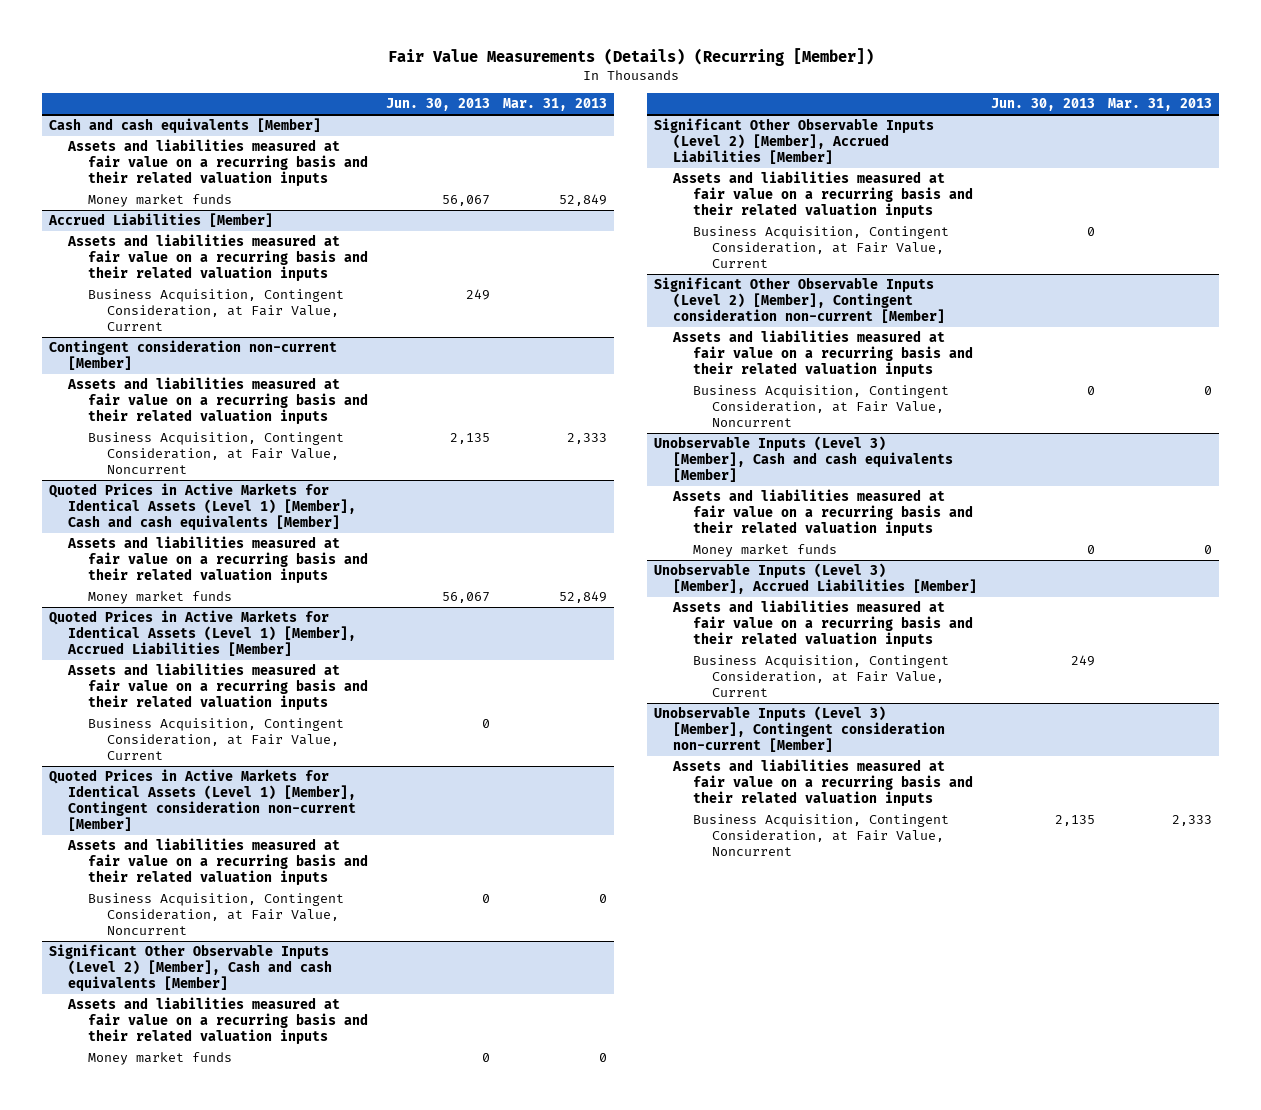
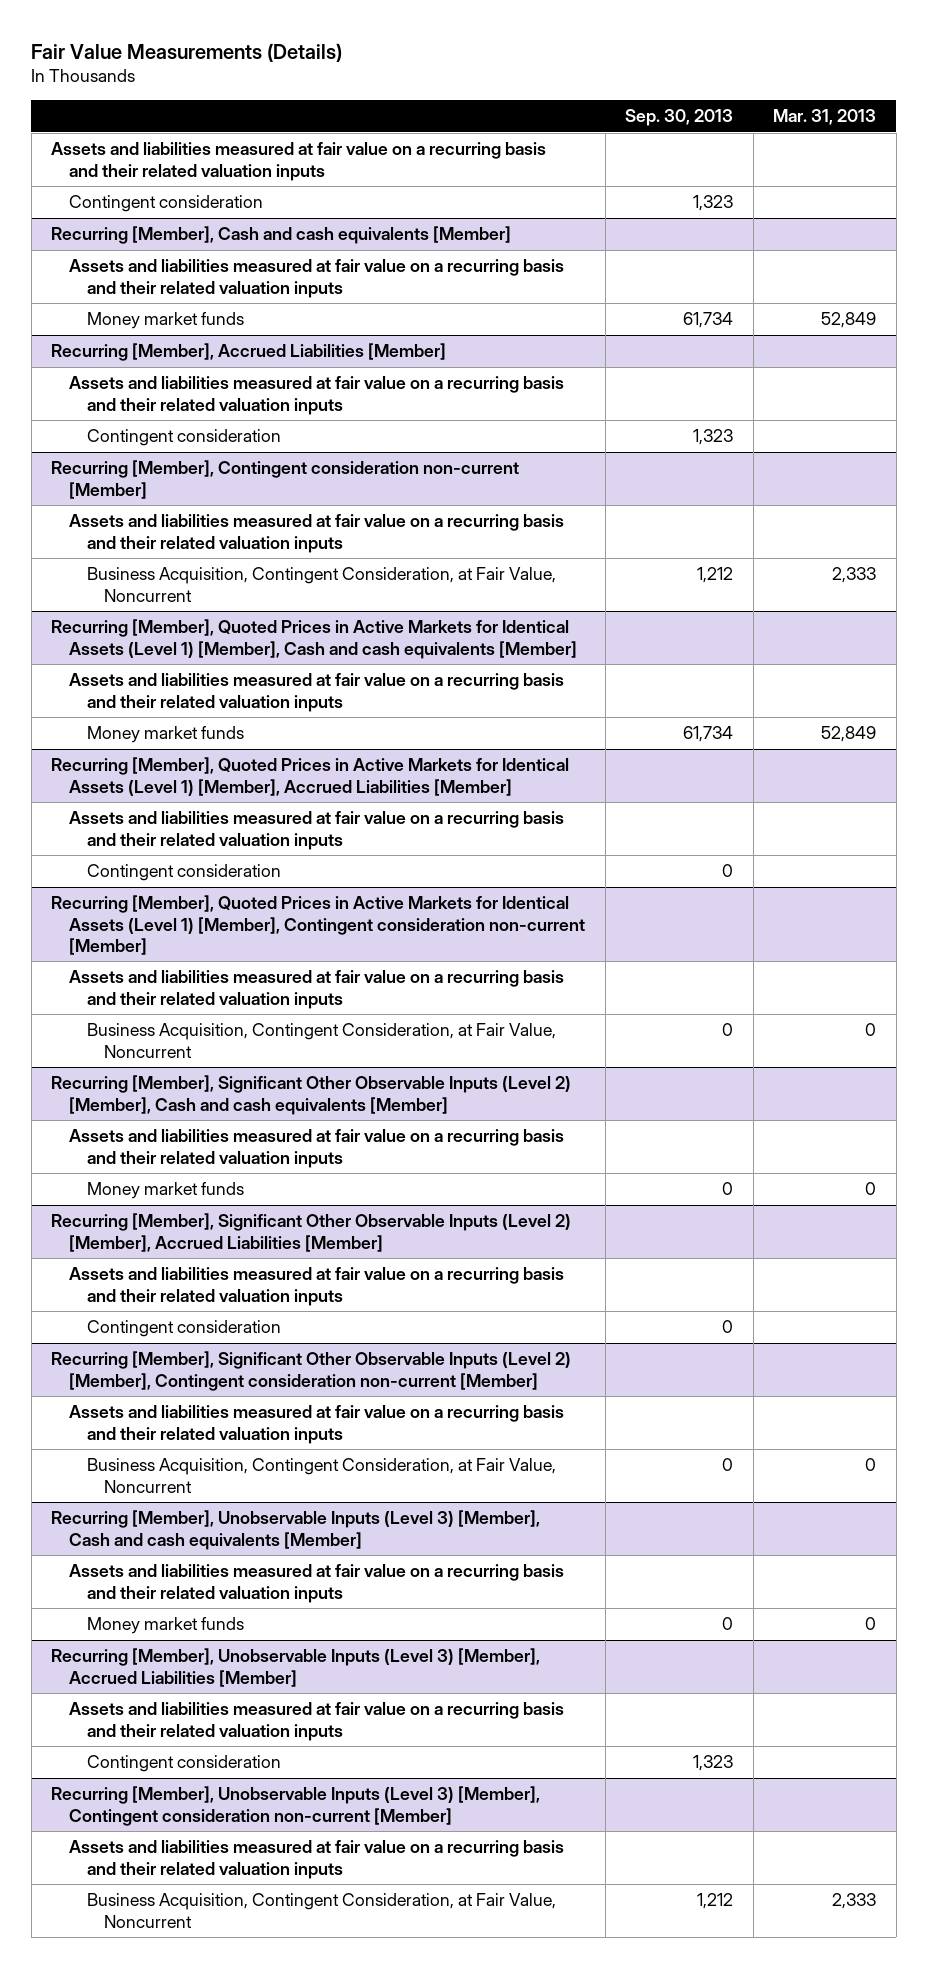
- Fair Value Measurements (Details) (Recurring [Member])
+ Fair Value Measurements (Details)
- | Jun. 30, 2013 | Mar. 31, 2013
+ | Sep. 30, 2013 | Mar. 31, 2013
- Cash and cash equivalents [Member]
+ Contingent consideration | 1,323 |
+ Recurring [Member], Cash and cash equivalents [Member]
+ Assets and liabilities measured at fair value on a recurring basis and their related valuation inputs
- Accrued Liabilities [Member]
+ Recurring [Member], Accrued Liabilities [Member]
- Business Acquisition, Contingent Consideration, at Fair Value, Current | 249 |
- Contingent consideration non-current [Member]
+ Contingent consideration | 1,323 |
+ Recurring [Member], Contingent consideration non-current [Member]
- Quoted Prices in Active Markets for Identical Assets (Level 1) [Member], Cash and cash equivalents [Member]
+ Recurring [Member], Quoted Prices in Active Markets for Identical Assets (Level 1) [Member], Cash and cash equivalents [Member]
- Quoted Prices in Active Markets for Identical Assets (Level 1) [Member], Accrued Liabilities [Member]
+ Recurring [Member], Quoted Prices in Active Markets for Identical Assets (Level 1) [Member], Accrued Liabilities [Member]
- Business Acquisition, Contingent Consideration, at Fair Value, Current | 0 |
- Quoted Prices in Active Markets for Identical Assets (Level 1) [Member], Contingent consideration non-current [Member]
+ Contingent consideration | 0 |
+ Recurring [Member], Quoted Prices in Active Markets for Identical Assets (Level 1) [Member], Contingent consideration non-current [Member]
- Significant Other Observable Inputs (Level 2) [Member], Cash and cash equivalents [Member]
+ Recurring [Member], Significant Other Observable Inputs (Level 2) [Member], Cash and cash equivalents [Member]
- Significant Other Observable Inputs (Level 2) [Member], Accrued Liabilities [Member]
+ Recurring [Member], Significant Other Observable Inputs (Level 2) [Member], Accrued Liabilities [Member]
- Business Acquisition, Contingent Consideration, at Fair Value, Current | 0 |
- Significant Other Observable Inputs (Level 2) [Member], Contingent consideration non-current [Member]
+ Contingent consideration | 0 |
+ Recurring [Member], Significant Other Observable Inputs (Level 2) [Member], Contingent consideration non-current [Member]
- Unobservable Inputs (Level 3) [Member], Cash and cash equivalents [Member]
+ Recurring [Member], Unobservable Inputs (Level 3) [Member], Cash and cash equivalents [Member]
- Unobservable Inputs (Level 3) [Member], Accrued Liabilities [Member]
+ Recurring [Member], Unobservable Inputs (Level 3) [Member], Accrued Liabilities [Member]
- Business Acquisition, Contingent Consideration, at Fair Value, Current | 249 |
- Unobservable Inputs (Level 3) [Member], Contingent consideration non-current [Member]
+ Contingent consideration | 1,323 |
+ Recurring [Member], Unobservable Inputs (Level 3) [Member], Contingent consideration non-current [Member]

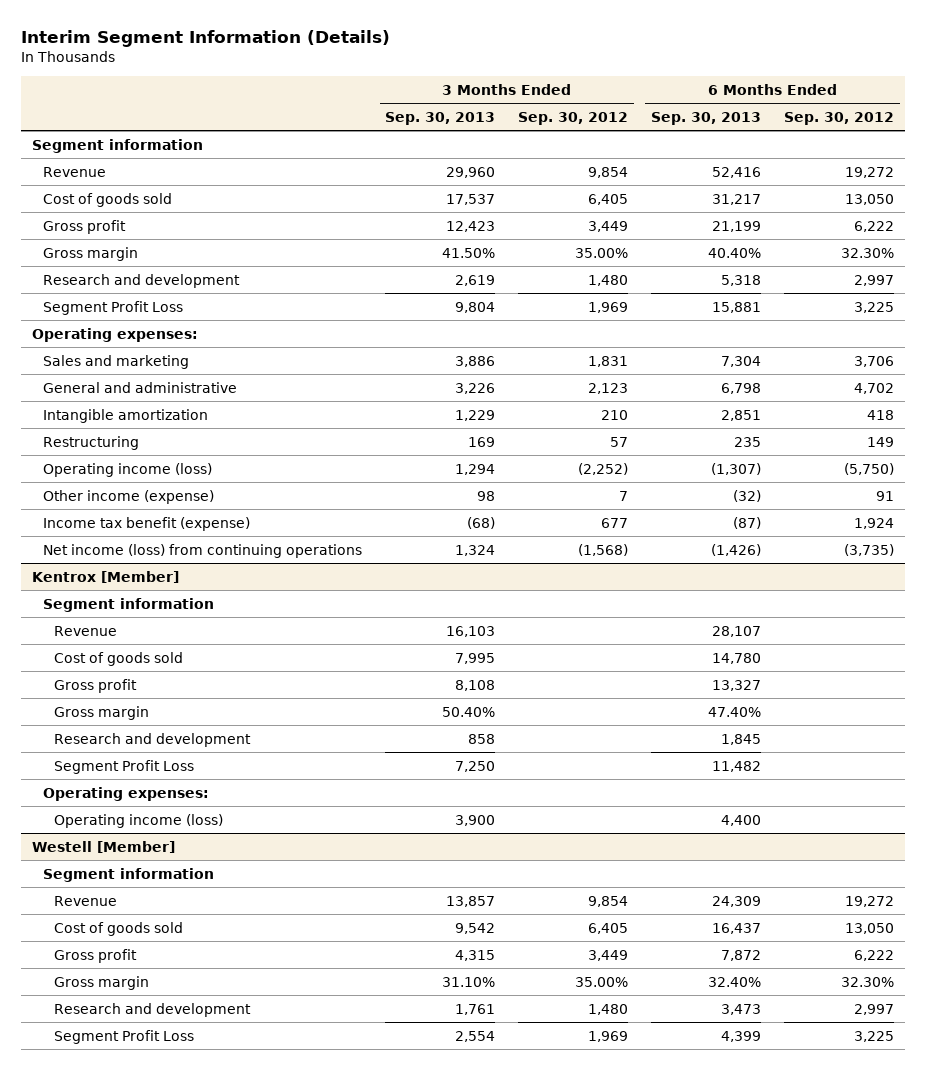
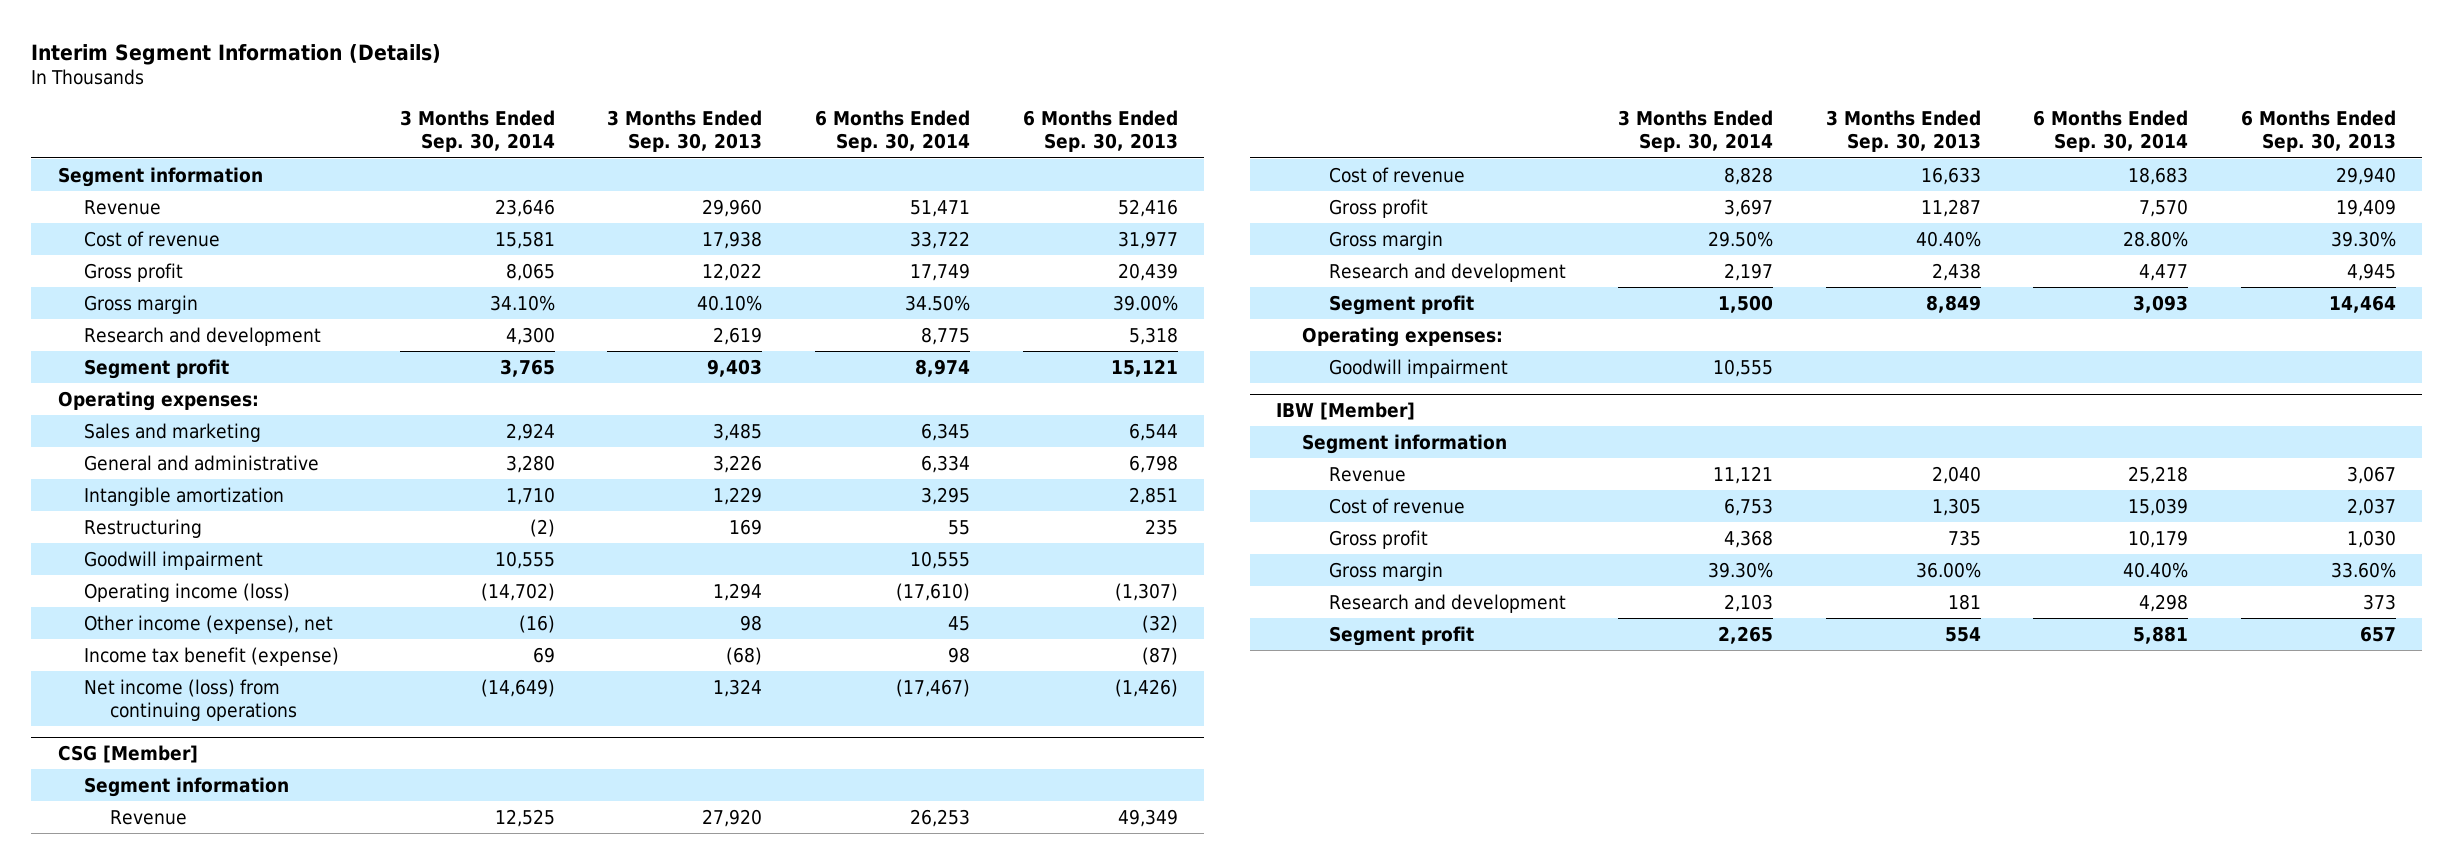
- | 3 Months Ended Sep. 30, 2013 | 3 Months Ended Sep. 30, 2012 | 6 Months Ended Sep. 30, 2013 | 6 Months Ended Sep. 30, 2012
+ | 3 Months Ended Sep. 30, 2014 | 3 Months Ended Sep. 30, 2013 | 6 Months Ended Sep. 30, 2014 | 6 Months Ended Sep. 30, 2013
- Cost of goods sold | 17,537 | 6,405 | 31,217 | 13,050
- Gross profit | 12,423 | 3,449 | 21,199 | 6,222
- Gross margin | 41.50% | 35.00% | 40.40% | 32.30%
+ Cost of revenue | 15,581 | 17,938 | 33,722 | 31,977
+ Gross profit | 8,065 | 12,022 | 17,749 | 20,439
+ Gross margin | 34.10% | 40.10% | 34.50% | 39.00%
- Segment Profit Loss | 9,804 | 1,969 | 15,881 | 3,225
+ Segment profit | 3,765 | 9,403 | 8,974 | 15,121
- Sales and marketing | 3,886 | 1,831 | 7,304 | 3,706
+ Sales and marketing | 2,924 | 3,485 | 6,345 | 6,544
+ Goodwill impairment | 10,555 | | 10,555 |
- Other income (expense) | 98 | 7 | (32) | 91
+ Other income (expense), net | (16) | 98 | 45 | (32)
- Kentrox [Member]
+ CSG [Member]
- Revenue | 16,103 | | 28,107 |
- Cost of goods sold | 7,995 | | 14,780 |
- Gross profit | 8,108 | | 13,327 |
- Gross margin | 50.40% | | 47.40% |
- Research and development | 858 | | 1,845 |
- Segment Profit Loss | 7,250 | | 11,482 |
+ Revenue | 12,525 | 27,920 | 26,253 | 49,349
+ Cost of revenue | 8,828 | 16,633 | 18,683 | 29,940
+ Gross profit | 3,697 | 11,287 | 7,570 | 19,409
+ Gross margin | 29.50% | 40.40% | 28.80% | 39.30%
+ Research and development | 2,197 | 2,438 | 4,477 | 4,945
+ Segment profit | 1,500 | 8,849 | 3,093 | 14,464
- Operating income (loss) | 3,900 | | 4,400 |
- Westell [Member]
+ Goodwill impairment | 10,555 | | |
+ IBW [Member]
- Revenue | 13,857 | 9,854 | 24,309 | 19,272
- Cost of goods sold | 9,542 | 6,405 | 16,437 | 13,050
- Gross profit | 4,315 | 3,449 | 7,872 | 6,222
- Gross margin | 31.10% | 35.00% | 32.40% | 32.30%
- Research and development | 1,761 | 1,480 | 3,473 | 2,997
- Segment Profit Loss | 2,554 | 1,969 | 4,399 | 3,225
+ Revenue | 11,121 | 2,040 | 25,218 | 3,067
+ Cost of revenue | 6,753 | 1,305 | 15,039 | 2,037
+ Gross profit | 4,368 | 735 | 10,179 | 1,030
+ Gross margin | 39.30% | 36.00% | 40.40% | 33.60%
+ Research and development | 2,103 | 181 | 4,298 | 373
+ Segment profit | 2,265 | 554 | 5,881 | 657

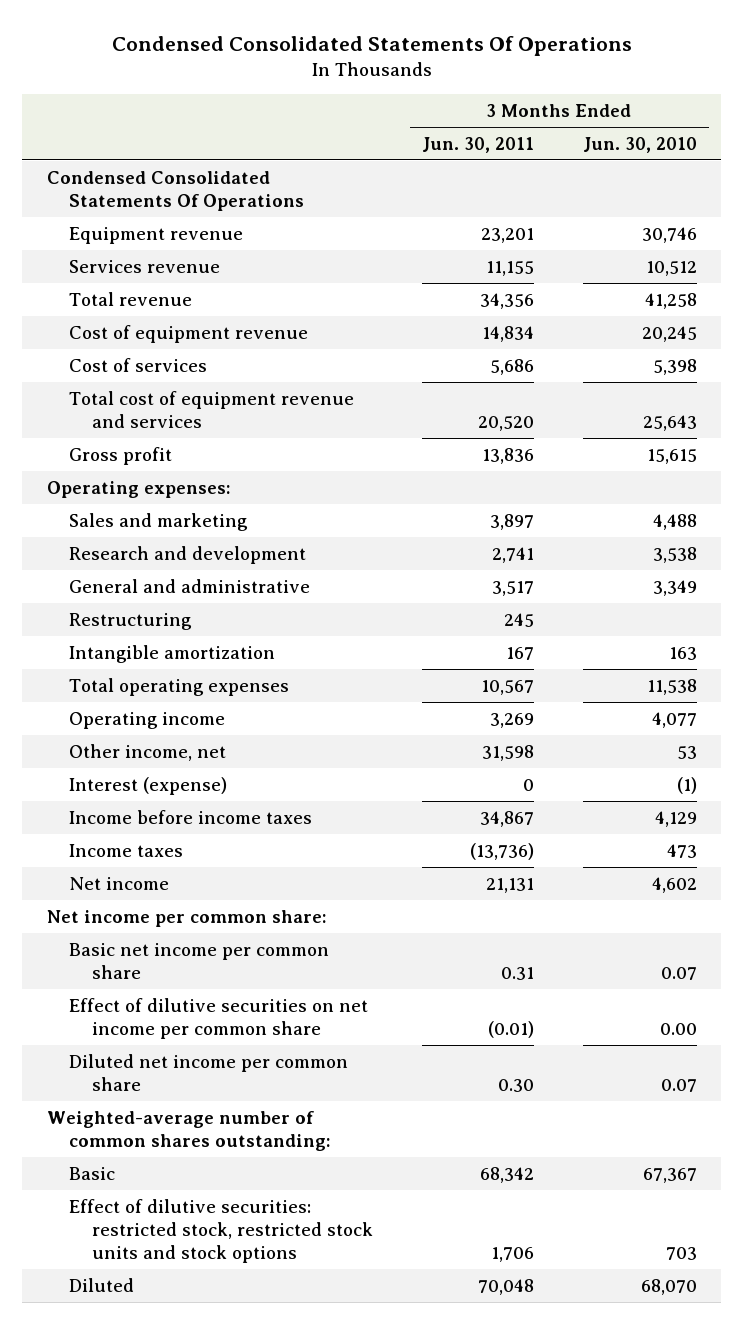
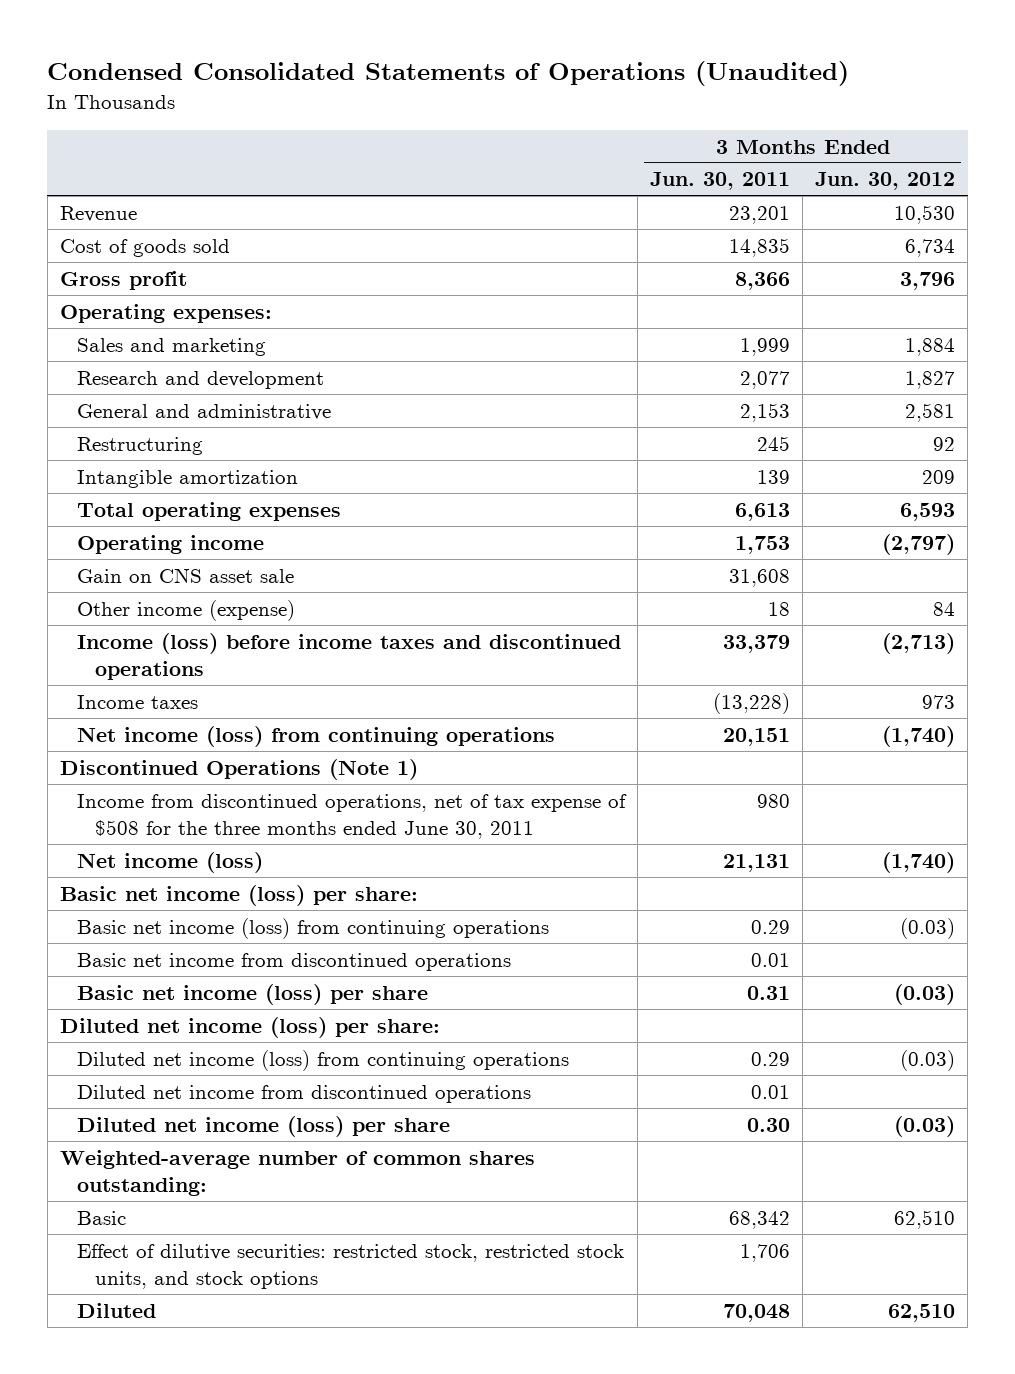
- Condensed Consolidated Statements Of Operations
+ Condensed Consolidated Statements of Operations (Unaudited)
- | 3 Months Ended Jun. 30, 2011 | 3 Months Ended Jun. 30, 2010
+ | 3 Months Ended Jun. 30, 2011 | 3 Months Ended Jun. 30, 2012
- Condensed Consolidated Statements Of Operations
- Equipment revenue | 23,201 | 30,746
- Services revenue | 11,155 | 10,512
- Total revenue | 34,356 | 41,258
- Cost of equipment revenue | 14,834 | 20,245
- Cost of services | 5,686 | 5,398
- Total cost of equipment revenue and services | 20,520 | 25,643
- Gross profit | 13,836 | 15,615
+ Revenue | 23,201 | 10,530
+ Cost of goods sold | 14,835 | 6,734
+ Gross profit | 8,366 | 3,796
- Sales and marketing | 3,897 | 4,488
- Research and development | 2,741 | 3,538
- General and administrative | 3,517 | 3,349
+ Sales and marketing | 1,999 | 1,884
+ Research and development | 2,077 | 1,827
+ General and administrative | 2,153 | 2,581
- Intangible amortization | 167 | 163
- Total operating expenses | 10,567 | 11,538
- Operating income | 3,269 | 4,077
- Other income, net | 31,598 | 53
- Interest (expense) | 0 | (1)
- Income before income taxes | 34,867 | 4,129
- Income taxes | (13,736) | 473
- Net income | 21,131 | 4,602
- Net income per common share:
- Basic net income per common share | 0.31 | 0.07
- Effect of dilutive securities on net income per common share | (0.01) | 0.00
- Diluted net income per common share | 0.30 | 0.07
+ Intangible amortization | 139 | 209
+ Total operating expenses | 6,613 | 6,593
+ Operating income | 1,753 | (2,797)
+ Gain on CNS asset sale | 31,608 |
+ Other income (expense) | 18 | 84
+ Income (loss) before income taxes and discontinued operations | 33,379 | (2,713)
+ Income taxes | (13,228) | 973
+ Net income (loss) from continuing operations | 20,151 | (1,740)
+ Discontinued Operations (Note 1)
+ Income from discontinued operations, net of tax expense of $508 for the three months ended June 30, 2011 | 980 |
+ Net income (loss) | 21,131 | (1,740)
+ Basic net income (loss) per share:
+ Basic net income (loss) from continuing operations | 0.29 | (0.03)
+ Basic net income from discontinued operations | 0.01 |
+ Basic net income (loss) per share | 0.31 | (0.03)
+ Diluted net income (loss) per share:
+ Diluted net income (loss) from continuing operations | 0.29 | (0.03)
+ Diluted net income from discontinued operations | 0.01 |
+ Diluted net income (loss) per share | 0.30 | (0.03)
- Effect of dilutive securities: restricted stock, restricted stock units and stock options | 1,706 | 703
+ Effect of dilutive securities: restricted stock, restricted stock units, and stock options | 1,706 |

